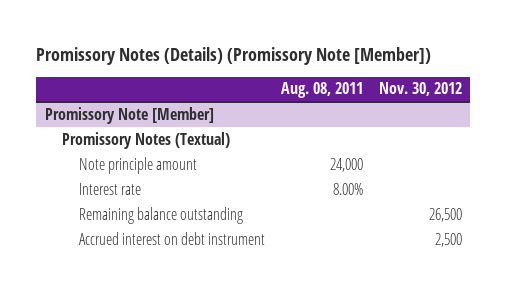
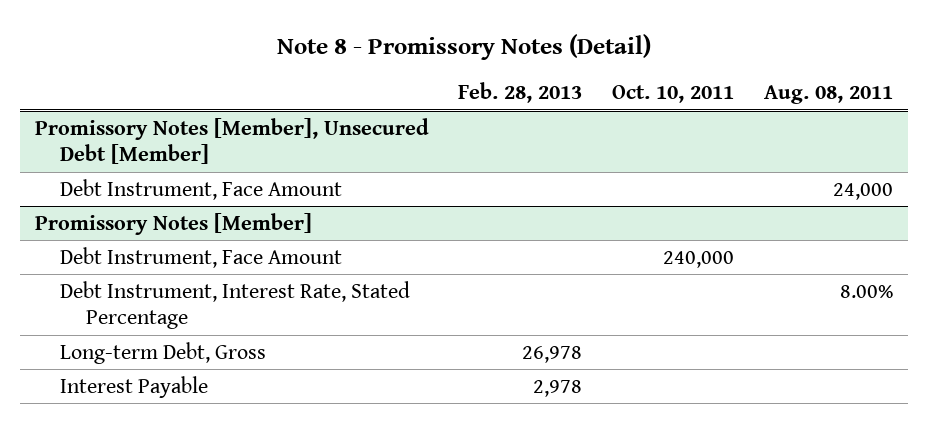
- Promissory Notes (Details) (Promissory Note [Member])
+ Note 8 - Promissory Notes (Detail)
- | Aug. 08, 2011 | Nov. 30, 2012
+ | Feb. 28, 2013 | Oct. 10, 2011 | Aug. 08, 2011
- Promissory Note [Member]
- Promissory Notes (Textual)
- Note principle amount | 24,000 |
- Interest rate | 8.00% |
- Remaining balance outstanding | | 26,500
- Accrued interest on debt instrument | | 2,500
+ Promissory Notes [Member], Unsecured Debt [Member]
+ Debt Instrument, Face Amount | | | 24,000
+ Promissory Notes [Member]
+ Debt Instrument, Face Amount | | 240,000 |
+ Debt Instrument, Interest Rate, Stated Percentage | | | 8.00%
+ Long-term Debt, Gross | 26,978 | |
+ Interest Payable | 2,978 | |

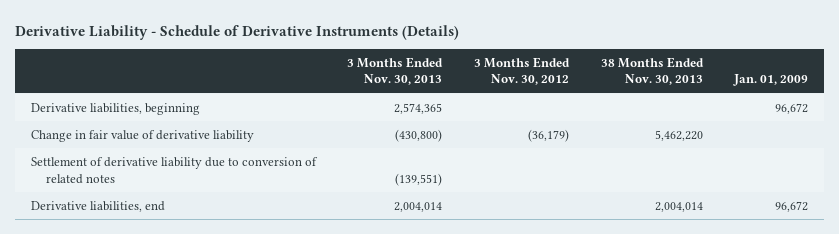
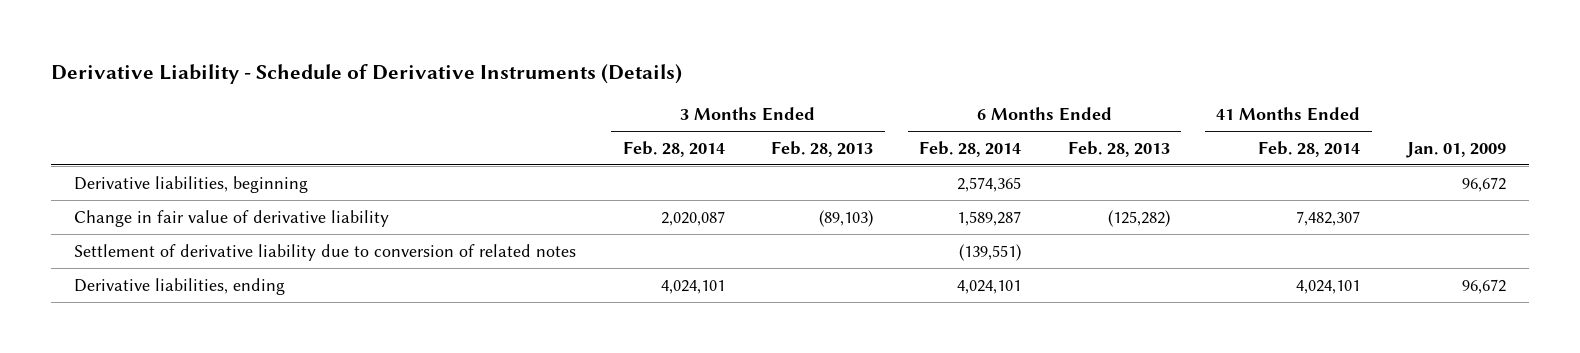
- | 3 Months Ended Nov. 30, 2013 | 3 Months Ended Nov. 30, 2012 | 38 Months Ended Nov. 30, 2013 | Jan. 01, 2009
+ | 3 Months Ended Feb. 28, 2014 | 3 Months Ended Feb. 28, 2013 | 6 Months Ended Feb. 28, 2014 | 6 Months Ended Feb. 28, 2013 | 41 Months Ended Feb. 28, 2014 | Jan. 01, 2009
- Derivative liabilities, end | 2,004,014 | | 2,004,014 | 96,672
+ Derivative liabilities, ending | 4,024,101 | | 4,024,101 | | 4,024,101 | 96,672

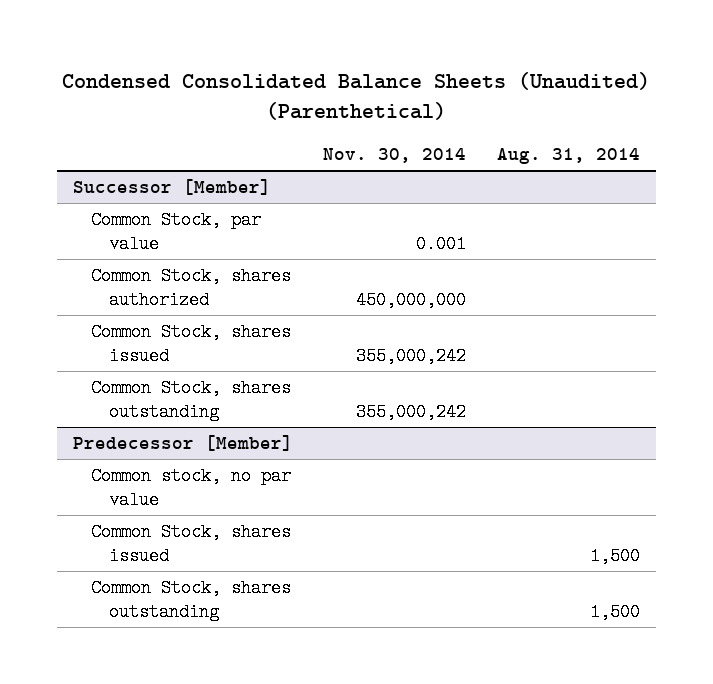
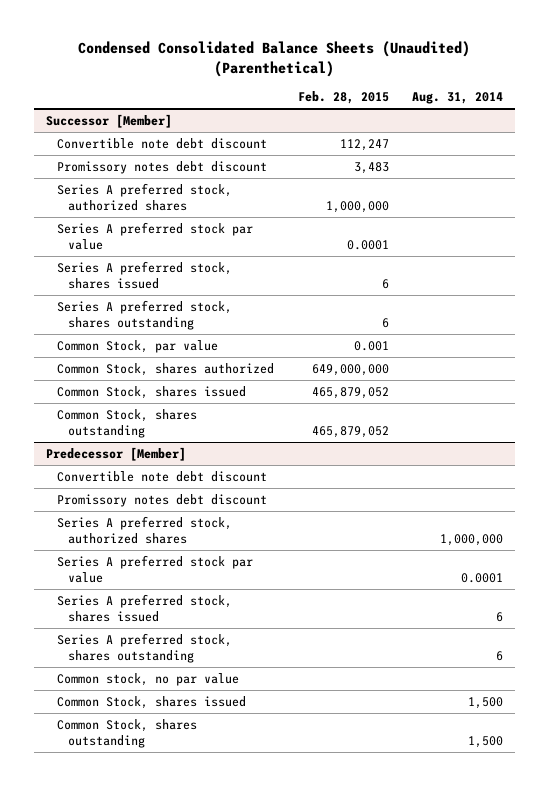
- | Nov. 30, 2014 | Aug. 31, 2014
+ | Feb. 28, 2015 | Aug. 31, 2014
@ Successor [Member]
+ Convertible note debt discount | 112,247 |
+ Promissory notes debt discount | 3,483 |
+ Series A preferred stock, authorized shares | 1,000,000 |
+ Series A preferred stock par value | 0.0001 |
+ Series A preferred stock, shares issued | 6 |
+ Series A preferred stock, shares outstanding | 6 |
@ Predecessor [Member]
+ Convertible note debt discount
+ Promissory notes debt discount
+ Series A preferred stock, authorized shares | | 1,000,000
+ Series A preferred stock par value | | 0.0001
+ Series A preferred stock, shares issued | | 6
+ Series A preferred stock, shares outstanding | | 6

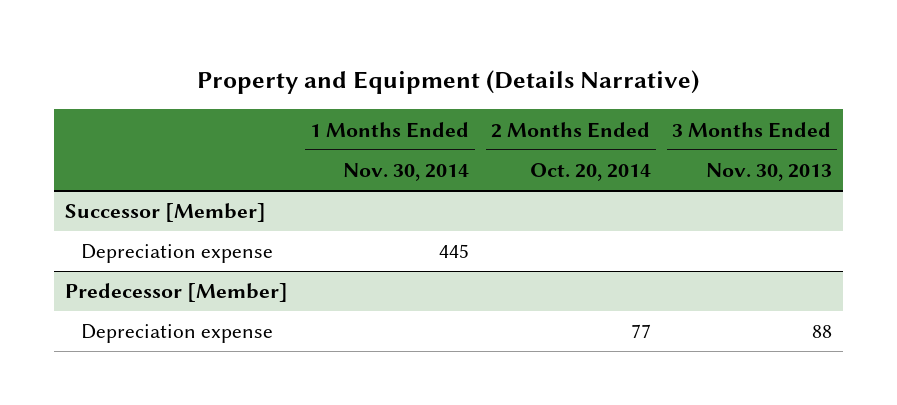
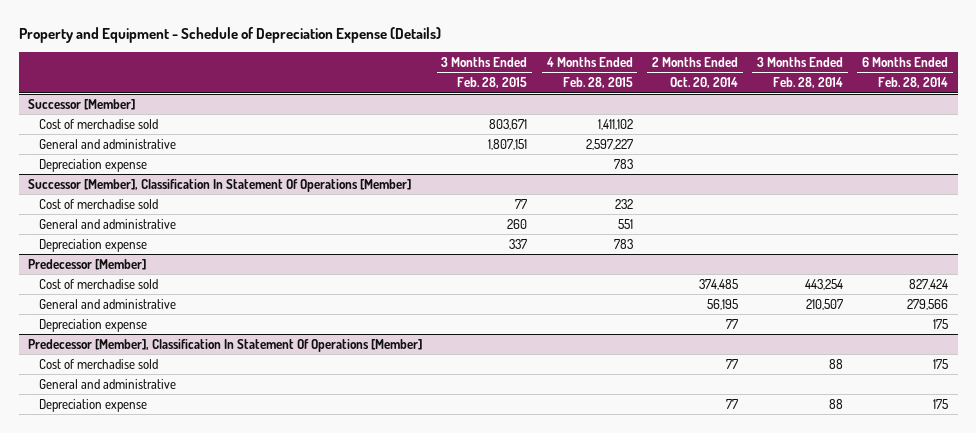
- Property and Equipment (Details Narrative)
+ Property and Equipment - Schedule of Depreciation Expense (Details)
- | 1 Months Ended Nov. 30, 2014 | 2 Months Ended Oct. 20, 2014 | 3 Months Ended Nov. 30, 2013
+ | 3 Months Ended Feb. 28, 2015 | 4 Months Ended Feb. 28, 2015 | 2 Months Ended Oct. 20, 2014 | 3 Months Ended Feb. 28, 2014 | 6 Months Ended Feb. 28, 2014
@ Successor [Member]
+ Cost of merchadise sold | 803,671 | 1,411,102 | | |
+ General and administrative | 1,807,151 | 2,597,227 | | |
+ Successor [Member], Classification In Statement Of Operations [Member]
+ Cost of merchadise sold | 77 | 232 | | |
+ General and administrative | 260 | 551 | | |
+ Depreciation expense | 337 | 783 | | |
@ Predecessor [Member]
+ Cost of merchadise sold | | | 374,485 | 443,254 | 827,424
+ General and administrative | | | 56,195 | 210,507 | 279,566
+ Predecessor [Member], Classification In Statement Of Operations [Member]
+ Cost of merchadise sold | | | 77 | 88 | 175
+ General and administrative
+ Depreciation expense | | | 77 | 88 | 175

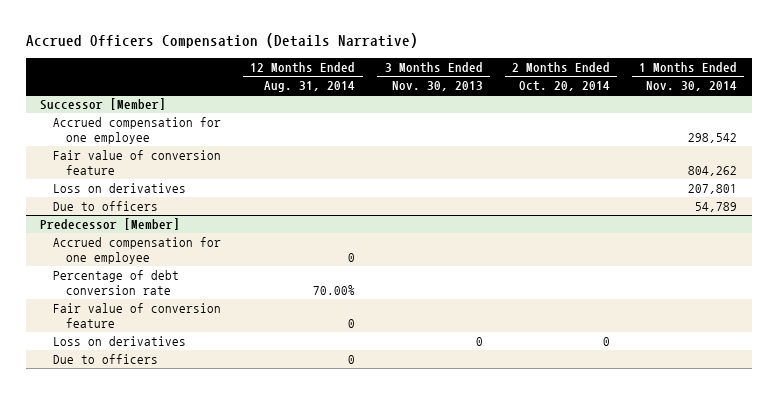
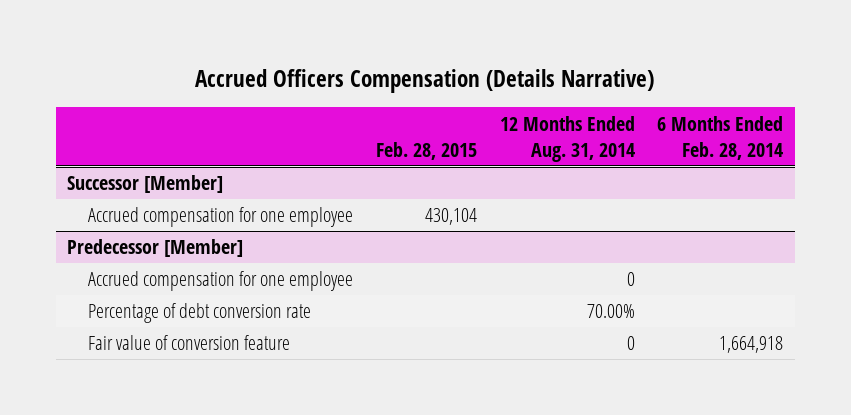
- | 12 Months Ended Aug. 31, 2014 | 3 Months Ended Nov. 30, 2013 | 2 Months Ended Oct. 20, 2014 | 1 Months Ended Nov. 30, 2014
+ | Feb. 28, 2015 | 12 Months Ended Aug. 31, 2014 | 6 Months Ended Feb. 28, 2014
@ Successor [Member]
- Fair value of conversion feature | | | | 804,262
- Loss on derivatives | | | | 207,801
- Due to officers | | | | 54,789
@ Predecessor [Member]
- Loss on derivatives | | 0 | 0 |
- Due to officers | 0 | | |

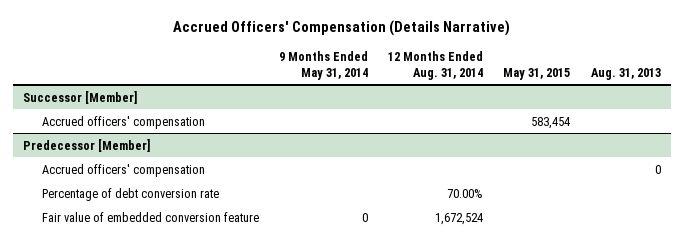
- Accrued Officers Compensation (Details Narrative)
+ Accrued Officers' Compensation (Details Narrative)
- | Feb. 28, 2015 | 12 Months Ended Aug. 31, 2014 | 6 Months Ended Feb. 28, 2014
+ | 9 Months Ended May 31, 2014 | 12 Months Ended Aug. 31, 2014 | May 31, 2015 | Aug. 31, 2013
@ Successor [Member]
- Accrued compensation for one employee | 430,104 | |
+ Accrued officers' compensation | | | 583,454 |
@ Predecessor [Member]
- Accrued compensation for one employee | | 0 |
+ Accrued officers' compensation | | | | 0
- Fair value of conversion feature | | 0 | 1,664,918
+ Fair value of embedded conversion feature | 0 | 1,672,524 | |

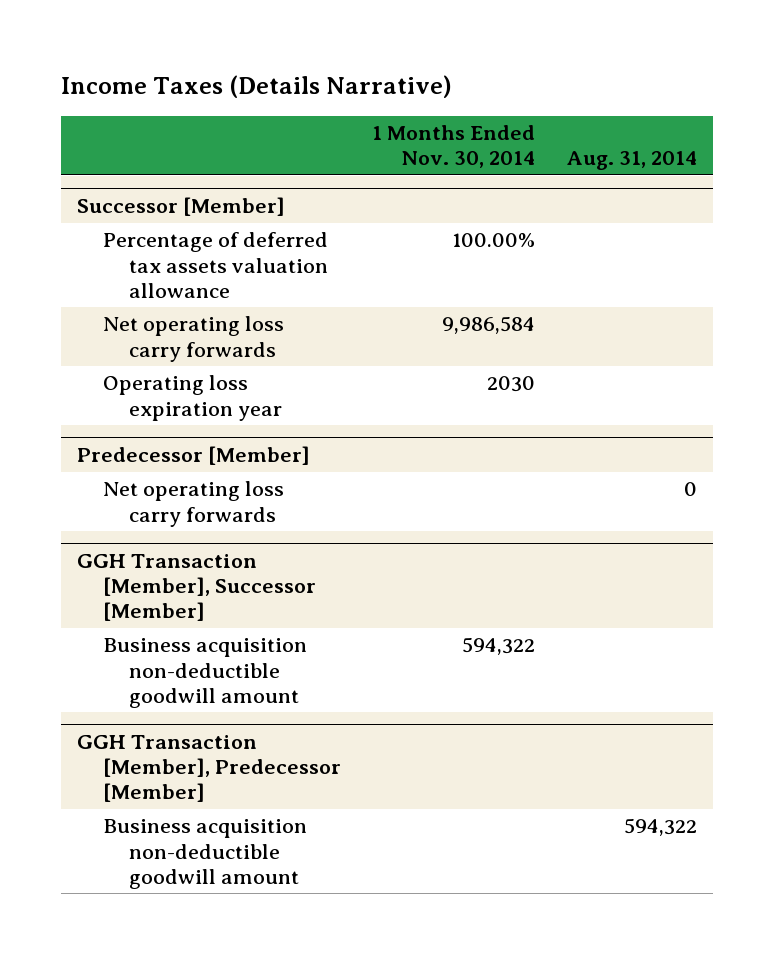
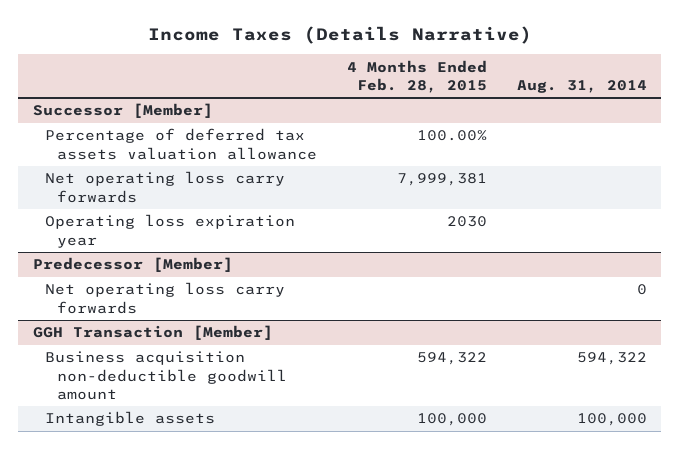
- | 1 Months Ended Nov. 30, 2014 | Aug. 31, 2014
+ | 4 Months Ended Feb. 28, 2015 | Aug. 31, 2014
- GGH Transaction [Member], Successor [Member]
- Business acquisition non-deductible goodwill amount | 594,322 |
- GGH Transaction [Member], Predecessor [Member]
+ GGH Transaction [Member]
+ Intangible assets | 100,000 | 100,000

